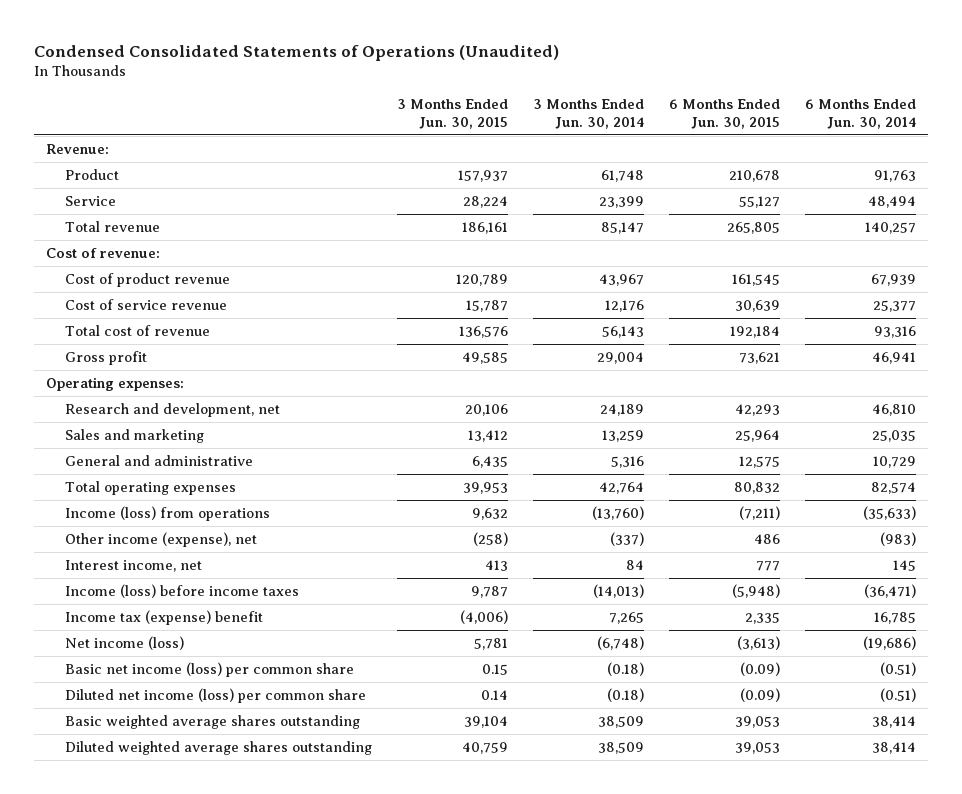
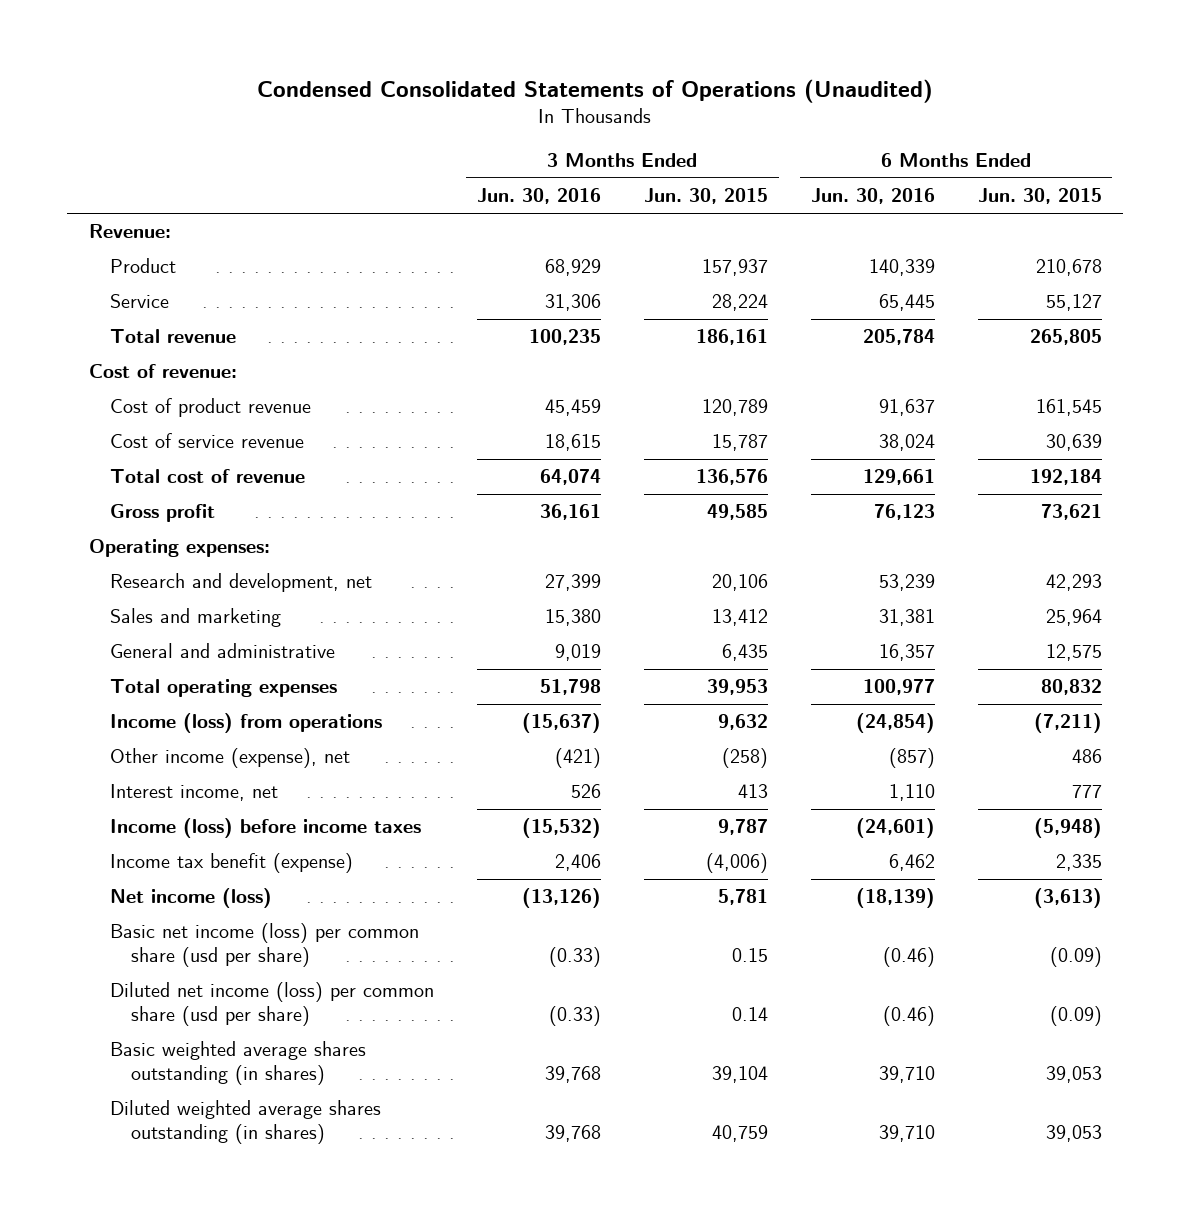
- | 3 Months Ended Jun. 30, 2015 | 3 Months Ended Jun. 30, 2014 | 6 Months Ended Jun. 30, 2015 | 6 Months Ended Jun. 30, 2014
+ | 3 Months Ended Jun. 30, 2016 | 3 Months Ended Jun. 30, 2015 | 6 Months Ended Jun. 30, 2016 | 6 Months Ended Jun. 30, 2015
- Income tax (expense) benefit | (4,006) | 7,265 | 2,335 | 16,785
+ Income tax benefit (expense) | 2,406 | (4,006) | 6,462 | 2,335
- Basic net income (loss) per common share | 0.15 | (0.18) | (0.09) | (0.51)
- Diluted net income (loss) per common share | 0.14 | (0.18) | (0.09) | (0.51)
- Basic weighted average shares outstanding | 39,104 | 38,509 | 39,053 | 38,414
- Diluted weighted average shares outstanding | 40,759 | 38,509 | 39,053 | 38,414
+ Basic net income (loss) per common share (usd per share) | (0.33) | 0.15 | (0.46) | (0.09)
+ Diluted net income (loss) per common share (usd per share) | (0.33) | 0.14 | (0.46) | (0.09)
+ Basic weighted average shares outstanding (in shares) | 39,768 | 39,104 | 39,710 | 39,053
+ Diluted weighted average shares outstanding (in shares) | 39,768 | 40,759 | 39,710 | 39,053

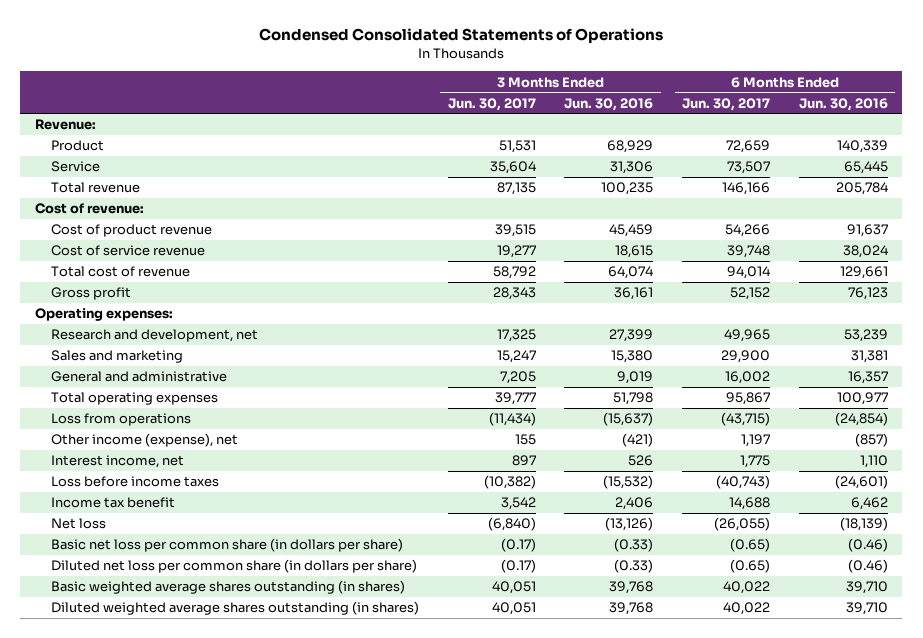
- Condensed Consolidated Statements of Operations (Unaudited)
+ Condensed Consolidated Statements of Operations
- | 3 Months Ended Jun. 30, 2016 | 3 Months Ended Jun. 30, 2015 | 6 Months Ended Jun. 30, 2016 | 6 Months Ended Jun. 30, 2015
+ | 3 Months Ended Jun. 30, 2017 | 3 Months Ended Jun. 30, 2016 | 6 Months Ended Jun. 30, 2017 | 6 Months Ended Jun. 30, 2016
- Income (loss) from operations | (15,637) | 9,632 | (24,854) | (7,211)
+ Loss from operations | (11,434) | (15,637) | (43,715) | (24,854)
- Income (loss) before income taxes | (15,532) | 9,787 | (24,601) | (5,948)
- Income tax benefit (expense) | 2,406 | (4,006) | 6,462 | 2,335
- Net income (loss) | (13,126) | 5,781 | (18,139) | (3,613)
- Basic net income (loss) per common share (usd per share) | (0.33) | 0.15 | (0.46) | (0.09)
- Diluted net income (loss) per common share (usd per share) | (0.33) | 0.14 | (0.46) | (0.09)
+ Loss before income taxes | (10,382) | (15,532) | (40,743) | (24,601)
+ Income tax benefit | 3,542 | 2,406 | 14,688 | 6,462
+ Net loss | (6,840) | (13,126) | (26,055) | (18,139)
+ Basic net loss per common share (in dollars per share) | (0.17) | (0.33) | (0.65) | (0.46)
+ Diluted net loss per common share (in dollars per share) | (0.17) | (0.33) | (0.65) | (0.46)

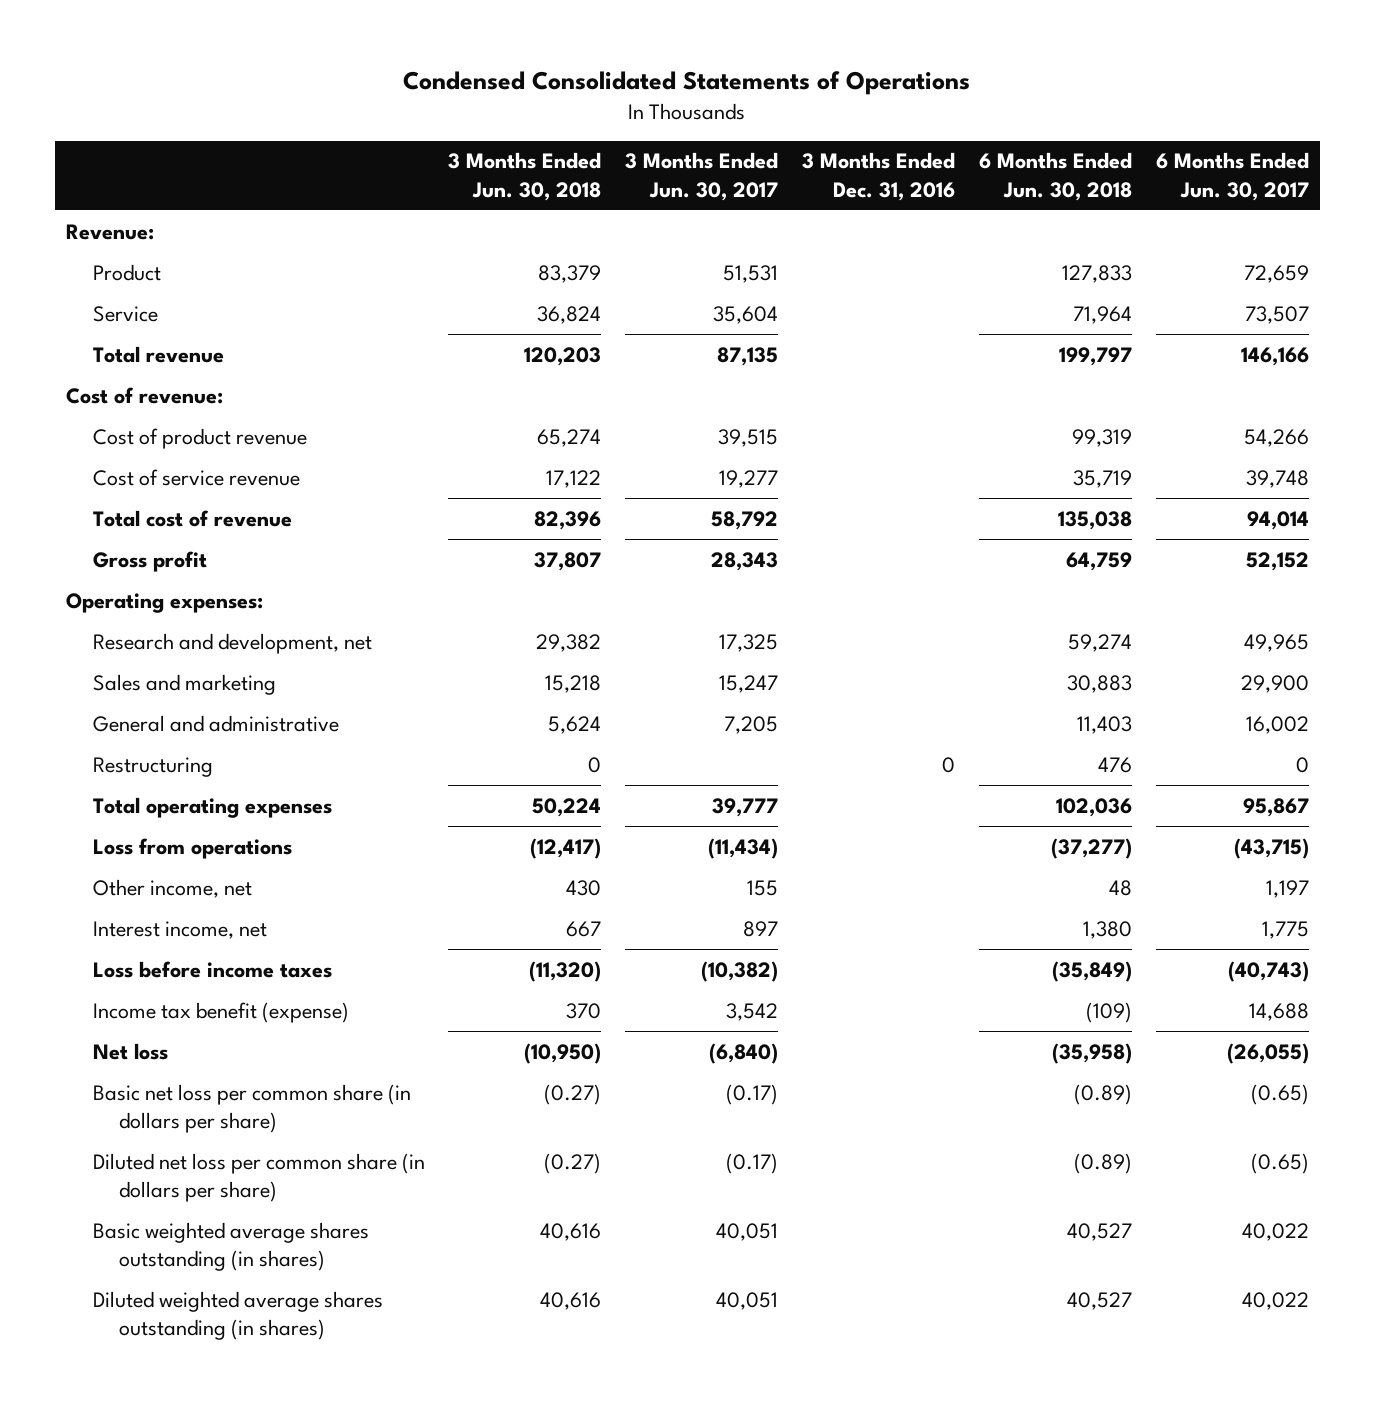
- | 3 Months Ended Jun. 30, 2017 | 3 Months Ended Jun. 30, 2016 | 6 Months Ended Jun. 30, 2017 | 6 Months Ended Jun. 30, 2016
+ | 3 Months Ended Jun. 30, 2018 | 3 Months Ended Jun. 30, 2017 | 3 Months Ended Dec. 31, 2016 | 6 Months Ended Jun. 30, 2018 | 6 Months Ended Jun. 30, 2017
+ Restructuring | 0 | | 0 | 476 | 0
- Other income (expense), net | 155 | (421) | 1,197 | (857)
+ Other income, net | 430 | 155 | | 48 | 1,197
- Income tax benefit | 3,542 | 2,406 | 14,688 | 6,462
+ Income tax benefit (expense) | 370 | 3,542 | | (109) | 14,688

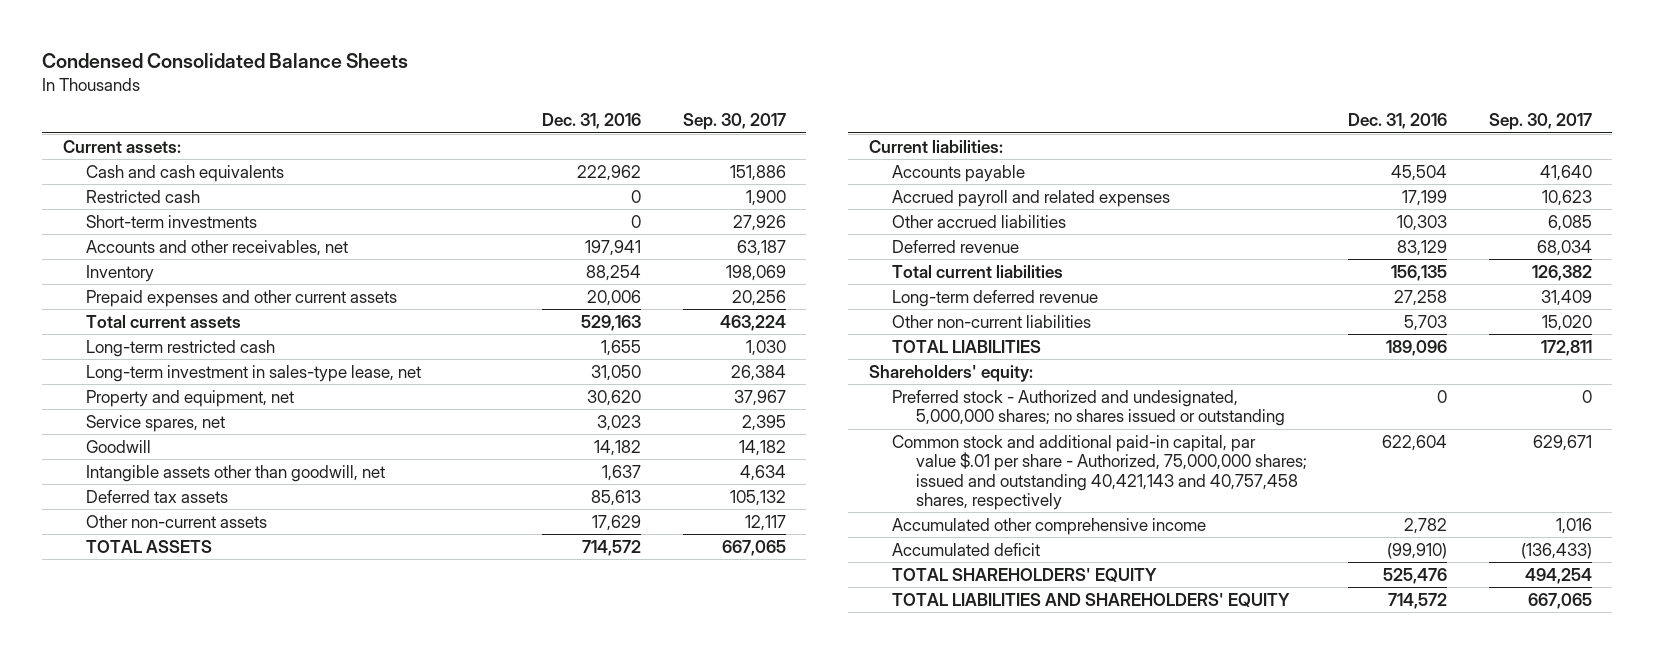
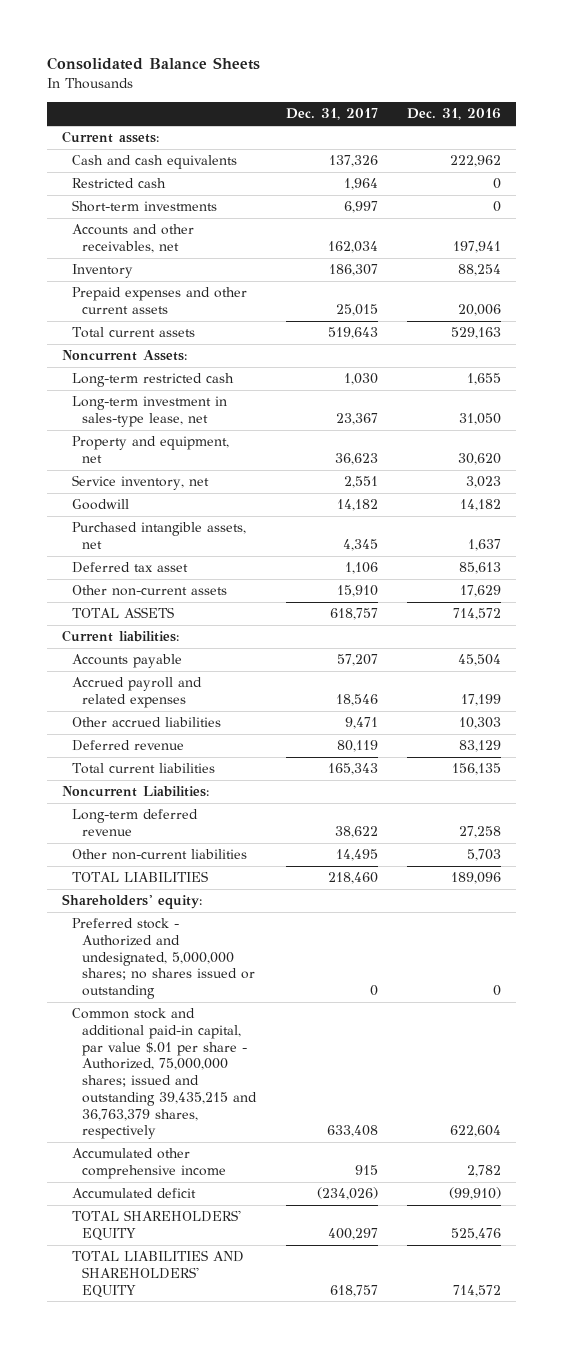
- Condensed Consolidated Balance Sheets
+ Consolidated Balance Sheets
- | Dec. 31, 2016 | Sep. 30, 2017
+ | Dec. 31, 2017 | Dec. 31, 2016
+ Noncurrent Assets:
- Service spares, net | 3,023 | 2,395
+ Service inventory, net | 2,551 | 3,023
- Intangible assets other than goodwill, net | 1,637 | 4,634
- Deferred tax assets | 85,613 | 105,132
+ Purchased intangible assets, net | 4,345 | 1,637
+ Deferred tax asset | 1,106 | 85,613
+ Noncurrent Liabilities:
- Common stock and additional paid-in capital, par value $.01 per share - Authorized, 75,000,000 shares; issued and outstanding 40,421,143 and 40,757,458 shares, respectively | 622,604 | 629,671
+ Common stock and additional paid-in capital, par value $.01 per share - Authorized, 75,000,000 shares; issued and outstanding 39,435,215 and 36,763,379 shares, respectively | 633,408 | 622,604

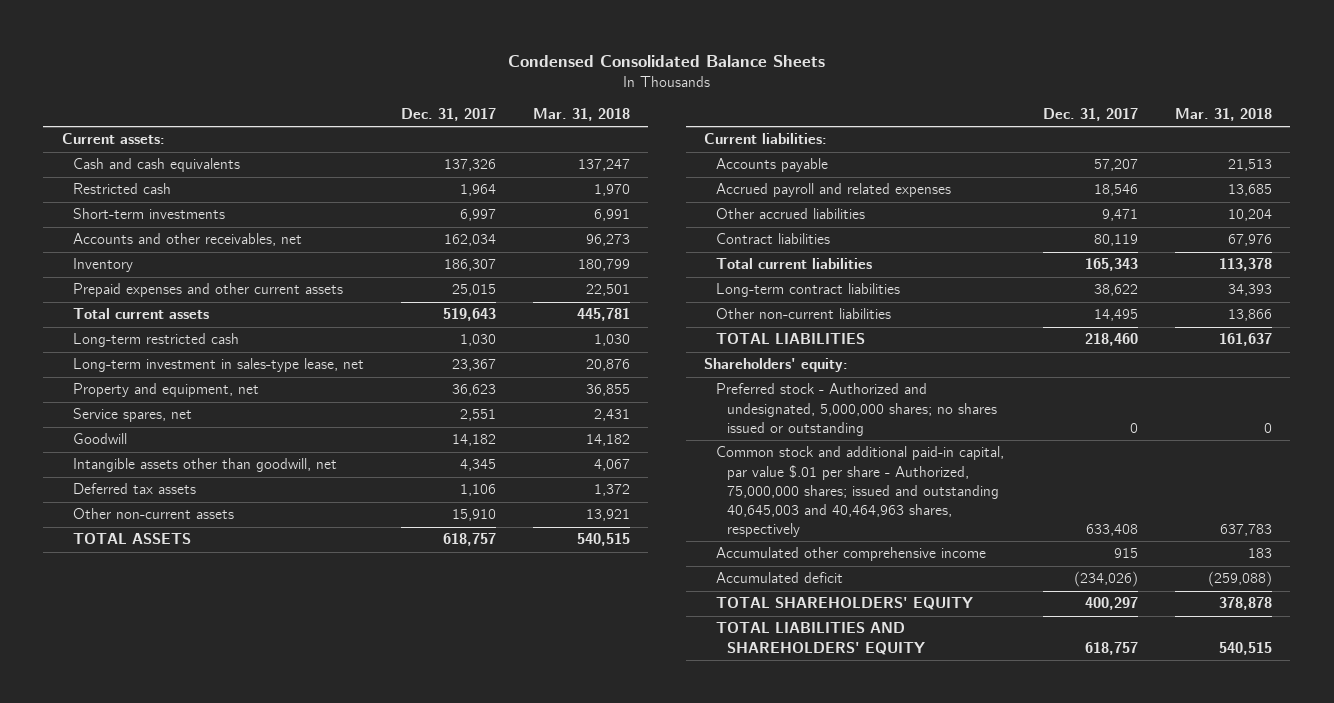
- Consolidated Balance Sheets
+ Condensed Consolidated Balance Sheets
- | Dec. 31, 2017 | Dec. 31, 2016
+ | Dec. 31, 2017 | Mar. 31, 2018
- Noncurrent Assets:
- Service inventory, net | 2,551 | 3,023
+ Service spares, net | 2,551 | 2,431
- Purchased intangible assets, net | 4,345 | 1,637
- Deferred tax asset | 1,106 | 85,613
+ Intangible assets other than goodwill, net | 4,345 | 4,067
+ Deferred tax assets | 1,106 | 1,372
- Deferred revenue | 80,119 | 83,129
+ Contract liabilities | 80,119 | 67,976
- Noncurrent Liabilities:
- Long-term deferred revenue | 38,622 | 27,258
+ Long-term contract liabilities | 38,622 | 34,393
- Common stock and additional paid-in capital, par value $.01 per share - Authorized, 75,000,000 shares; issued and outstanding 39,435,215 and 36,763,379 shares, respectively | 633,408 | 622,604
+ Common stock and additional paid-in capital, par value $.01 per share - Authorized, 75,000,000 shares; issued and outstanding 40,645,003 and 40,464,963 shares, respectively | 633,408 | 637,783

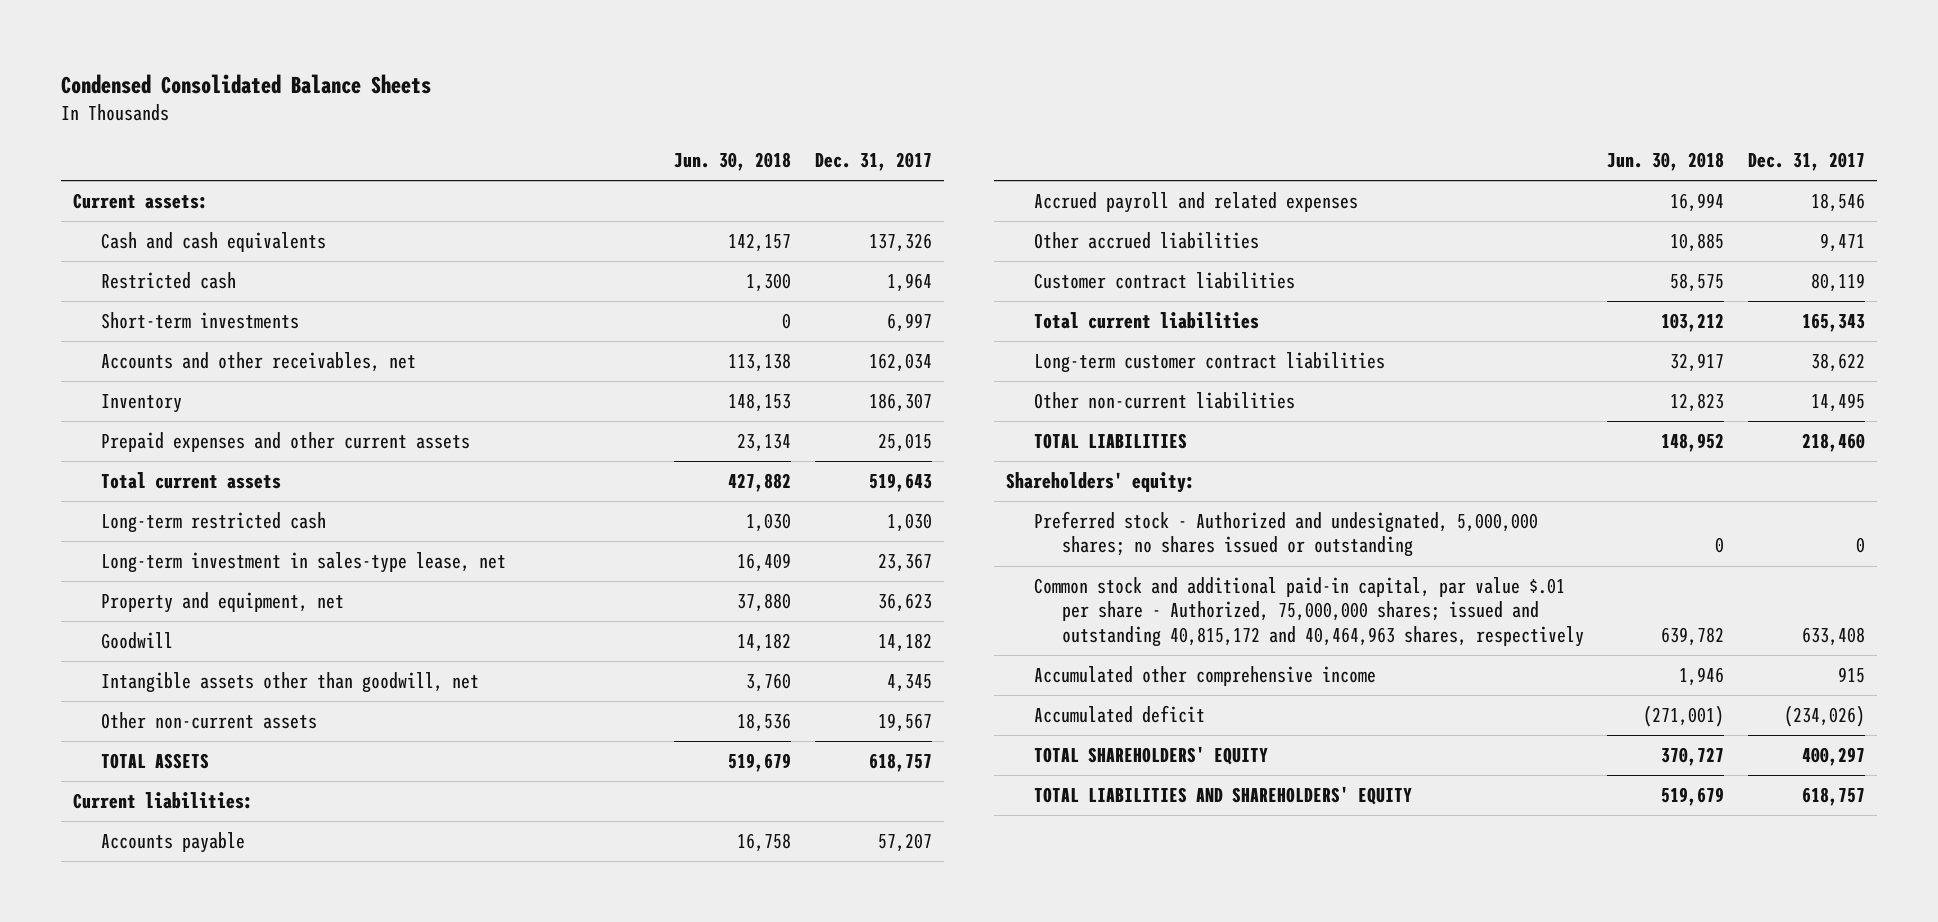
- | Dec. 31, 2017 | Mar. 31, 2018
+ | Jun. 30, 2018 | Dec. 31, 2017
- Service spares, net | 2,551 | 2,431
- Deferred tax assets | 1,106 | 1,372
- Other non-current assets | 15,910 | 13,921
+ Other non-current assets | 18,536 | 19,567
- Contract liabilities | 80,119 | 67,976
+ Customer contract liabilities | 58,575 | 80,119
- Long-term contract liabilities | 38,622 | 34,393
+ Long-term customer contract liabilities | 32,917 | 38,622
- Common stock and additional paid-in capital, par value $.01 per share - Authorized, 75,000,000 shares; issued and outstanding 40,645,003 and 40,464,963 shares, respectively | 633,408 | 637,783
+ Common stock and additional paid-in capital, par value $.01 per share - Authorized, 75,000,000 shares; issued and outstanding 40,815,172 and 40,464,963 shares, respectively | 639,782 | 633,408

